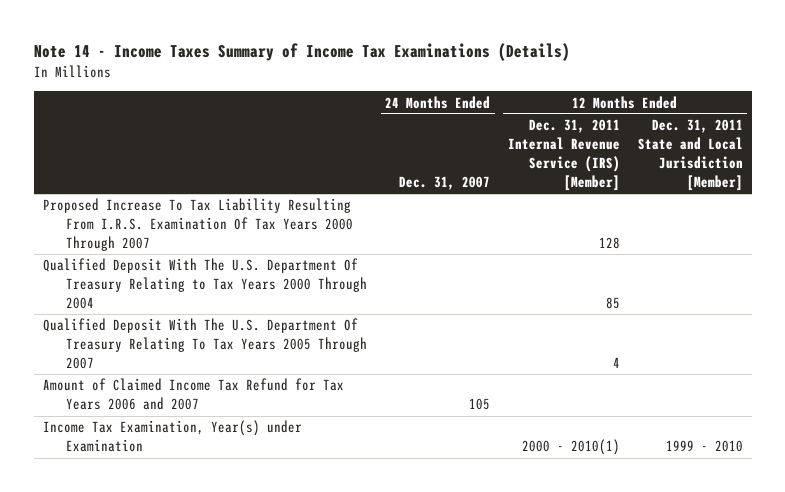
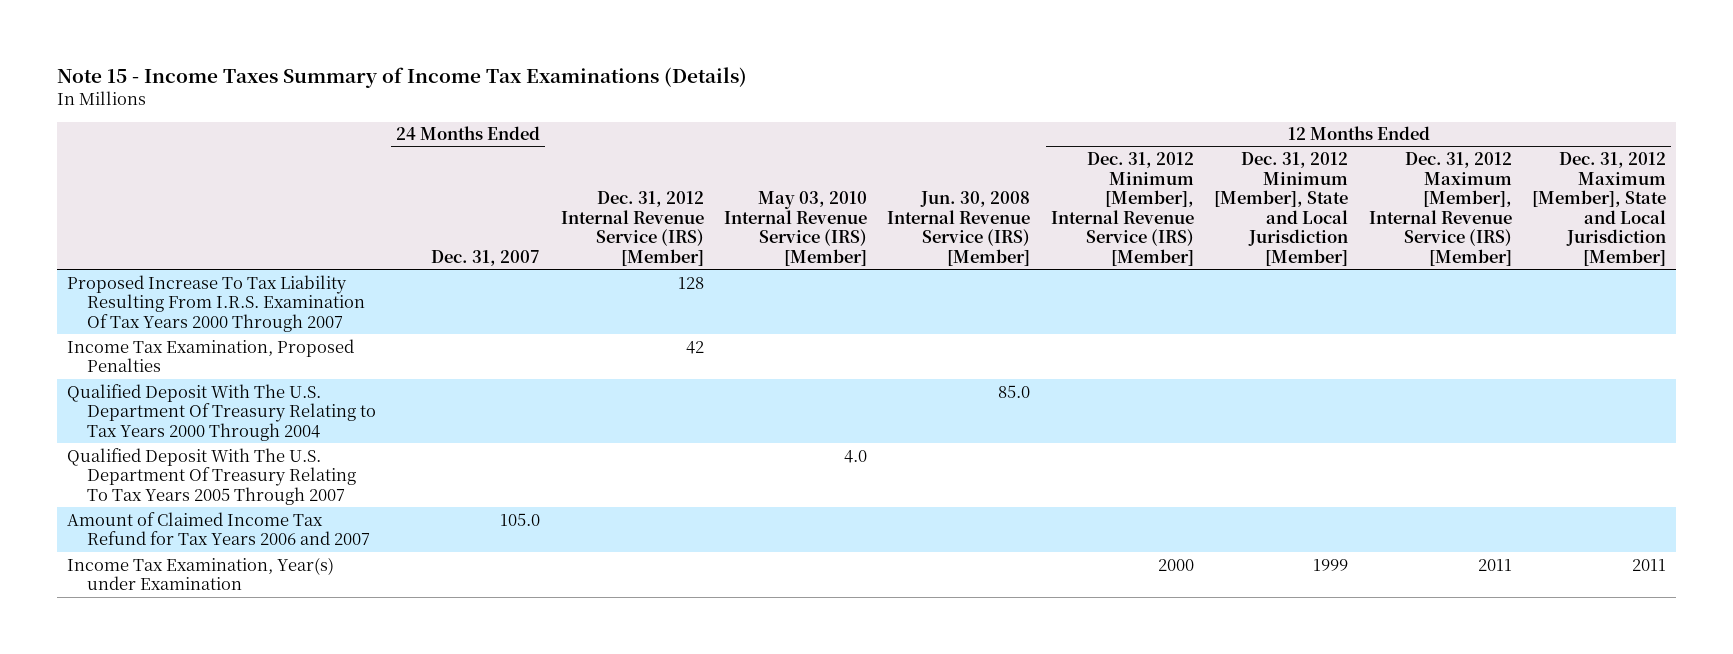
- Note 14 - Income Taxes Summary of Income Tax Examinations (Details)
+ Note 15 - Income Taxes Summary of Income Tax Examinations (Details)
- | 24 Months Ended Dec. 31, 2007 | 12 Months Ended Dec. 31, 2011 Internal Revenue Service (IRS) [Member] | 12 Months Ended Dec. 31, 2011 State and Local Jurisdiction [Member]
+ | 24 Months Ended Dec. 31, 2007 | Dec. 31, 2012 Internal Revenue Service (IRS) [Member] | May 03, 2010 Internal Revenue Service (IRS) [Member] | Jun. 30, 2008 Internal Revenue Service (IRS) [Member] | 12 Months Ended Dec. 31, 2012 Minimum [Member], Internal Revenue Service (IRS) [Member] | 12 Months Ended Dec. 31, 2012 Minimum [Member], State and Local Jurisdiction [Member] | 12 Months Ended Dec. 31, 2012 Maximum [Member], Internal Revenue Service (IRS) [Member] | 12 Months Ended Dec. 31, 2012 Maximum [Member], State and Local Jurisdiction [Member]
+ Income Tax Examination, Proposed Penalties | | 42 | | | | | |
- Amount of Claimed Income Tax Refund for Tax Years 2006 and 2007 | 105 | |
+ Amount of Claimed Income Tax Refund for Tax Years 2006 and 2007 | 105.0 | | | | | | |

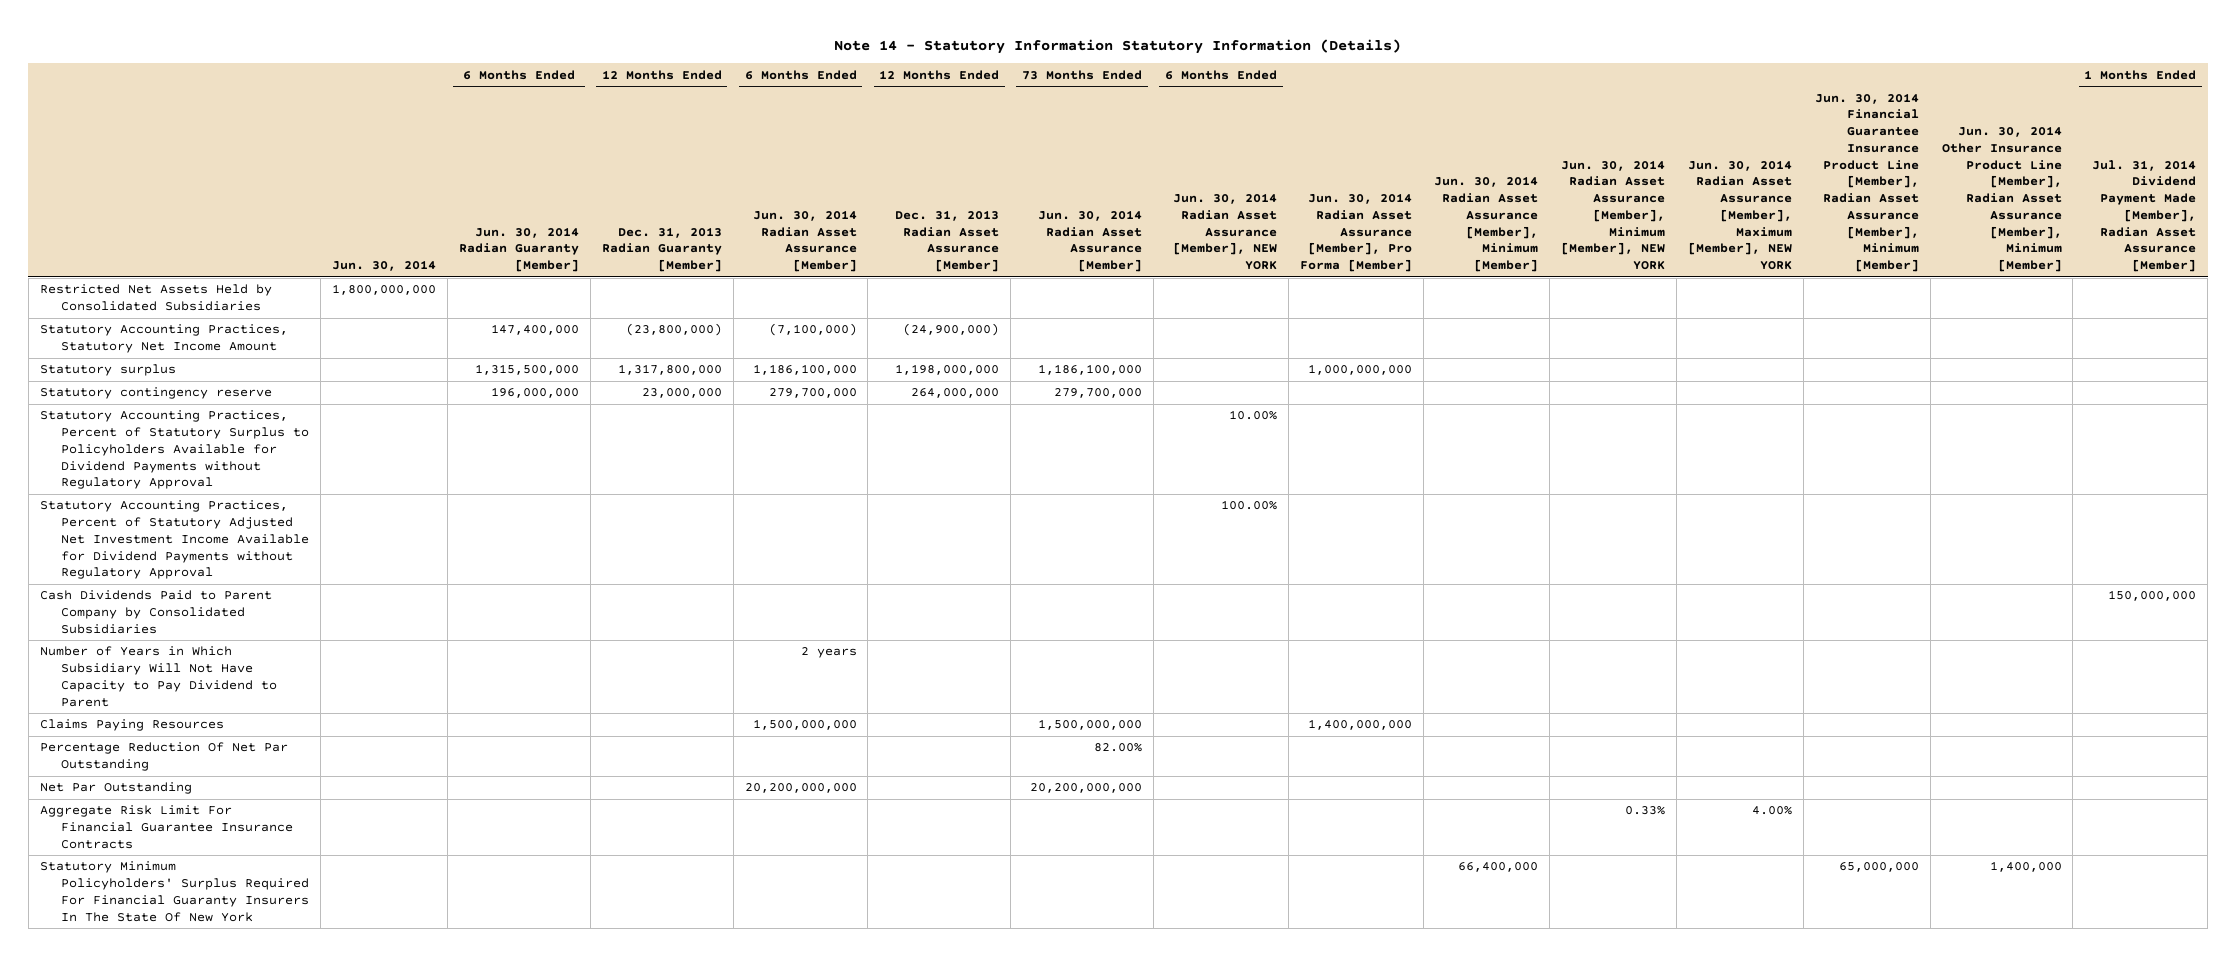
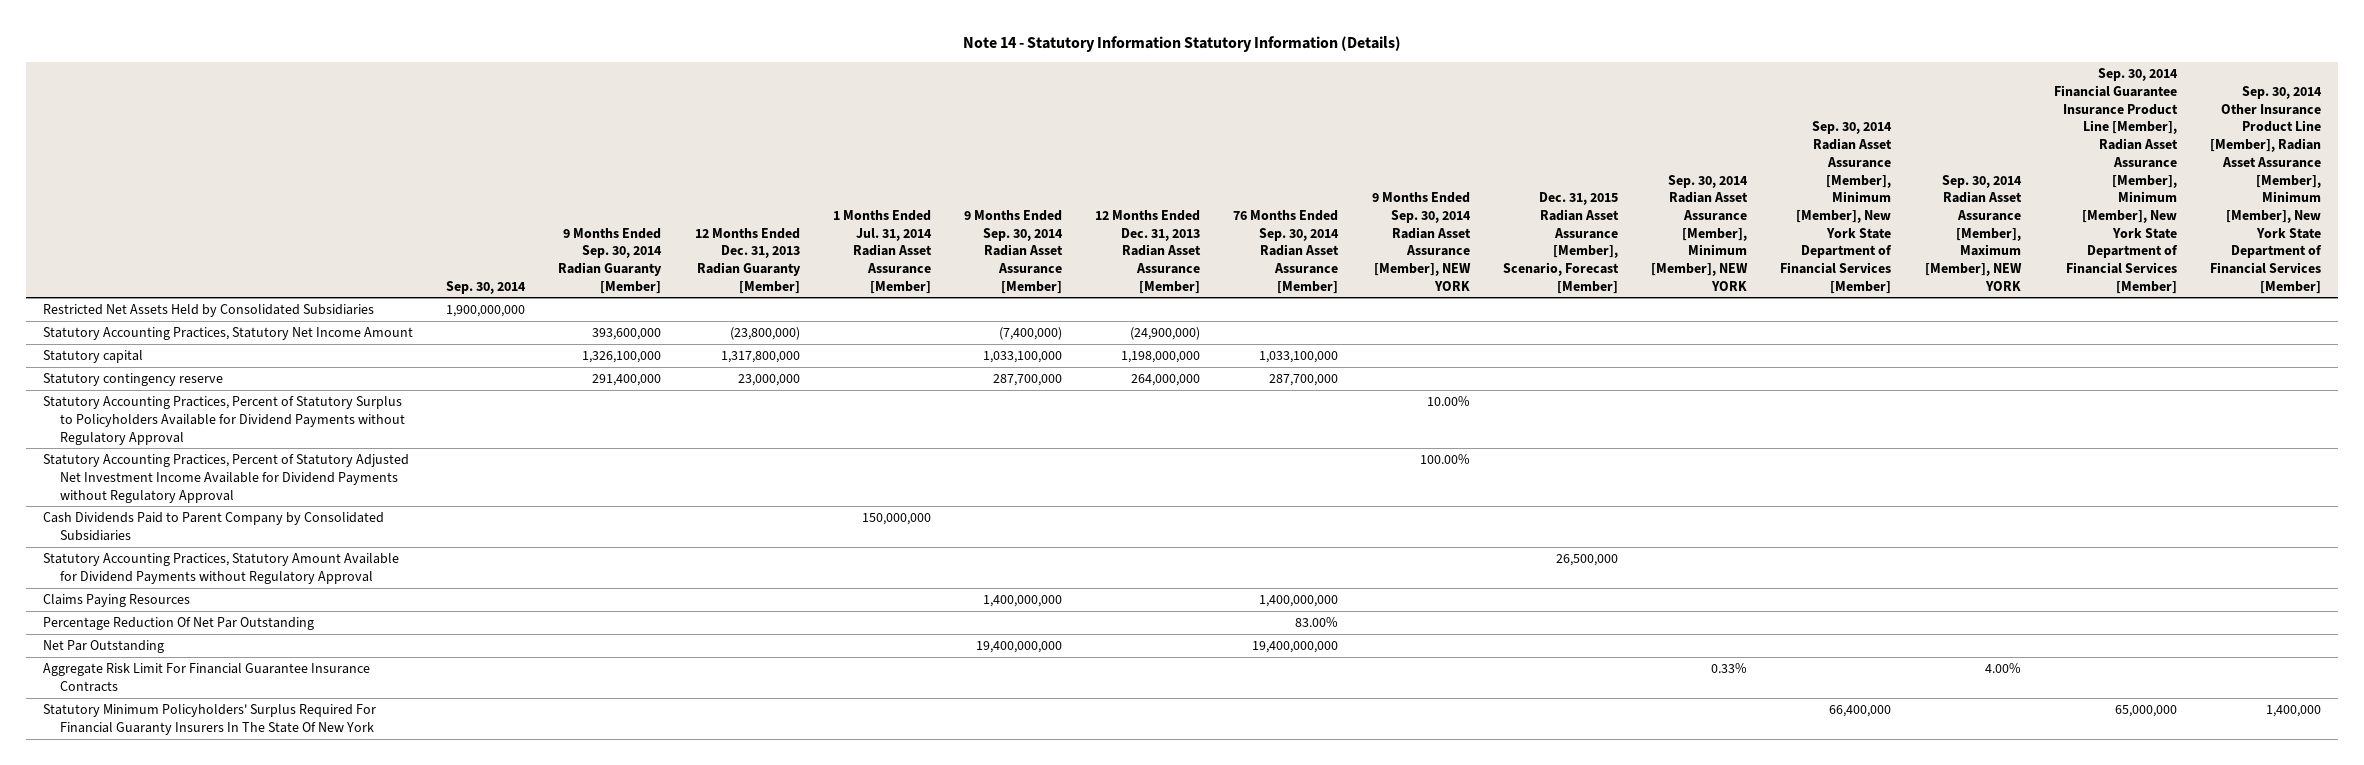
- | Jun. 30, 2014 | 6 Months Ended Jun. 30, 2014 Radian Guaranty [Member] | 12 Months Ended Dec. 31, 2013 Radian Guaranty [Member] | 6 Months Ended Jun. 30, 2014 Radian Asset Assurance [Member] | 12 Months Ended Dec. 31, 2013 Radian Asset Assurance [Member] | 73 Months Ended Jun. 30, 2014 Radian Asset Assurance [Member] | 6 Months Ended Jun. 30, 2014 Radian Asset Assurance [Member], NEW YORK | Jun. 30, 2014 Radian Asset Assurance [Member], Pro Forma [Member] | Jun. 30, 2014 Radian Asset Assurance [Member], Minimum [Member] | Jun. 30, 2014 Radian Asset Assurance [Member], Minimum [Member], NEW YORK | Jun. 30, 2014 Radian Asset Assurance [Member], Maximum [Member], NEW YORK | Jun. 30, 2014 Financial Guarantee Insurance Product Line [Member], Radian Asset Assurance [Member], Minimum [Member] | Jun. 30, 2014 Other Insurance Product Line [Member], Radian Asset Assurance [Member], Minimum [Member] | 1 Months Ended Jul. 31, 2014 Dividend Payment Made [Member], Radian Asset Assurance [Member]
+ | Sep. 30, 2014 | 9 Months Ended Sep. 30, 2014 Radian Guaranty [Member] | 12 Months Ended Dec. 31, 2013 Radian Guaranty [Member] | 1 Months Ended Jul. 31, 2014 Radian Asset Assurance [Member] | 9 Months Ended Sep. 30, 2014 Radian Asset Assurance [Member] | 12 Months Ended Dec. 31, 2013 Radian Asset Assurance [Member] | 76 Months Ended Sep. 30, 2014 Radian Asset Assurance [Member] | 9 Months Ended Sep. 30, 2014 Radian Asset Assurance [Member], NEW YORK | Dec. 31, 2015 Radian Asset Assurance [Member], Scenario, Forecast [Member] | Sep. 30, 2014 Radian Asset Assurance [Member], Minimum [Member], NEW YORK | Sep. 30, 2014 Radian Asset Assurance [Member], Minimum [Member], New York State Department of Financial Services [Member] | Sep. 30, 2014 Radian Asset Assurance [Member], Maximum [Member], NEW YORK | Sep. 30, 2014 Financial Guarantee Insurance Product Line [Member], Radian Asset Assurance [Member], Minimum [Member], New York State Department of Financial Services [Member] | Sep. 30, 2014 Other Insurance Product Line [Member], Radian Asset Assurance [Member], Minimum [Member], New York State Department of Financial Services [Member]
- Statutory surplus | | 1,315,500,000 | 1,317,800,000 | 1,186,100,000 | 1,198,000,000 | 1,186,100,000 | | 1,000,000,000 | | | | | |
+ Statutory capital | | 1,326,100,000 | 1,317,800,000 | | 1,033,100,000 | 1,198,000,000 | 1,033,100,000 | | | | | | |
- Number of Years in Which Subsidiary Will Not Have Capacity to Pay Dividend to Parent | | | | 2 years | | | | | | | | | |
+ Statutory Accounting Practices, Statutory Amount Available for Dividend Payments without Regulatory Approval | | | | | | | | | 26,500,000 | | | | |

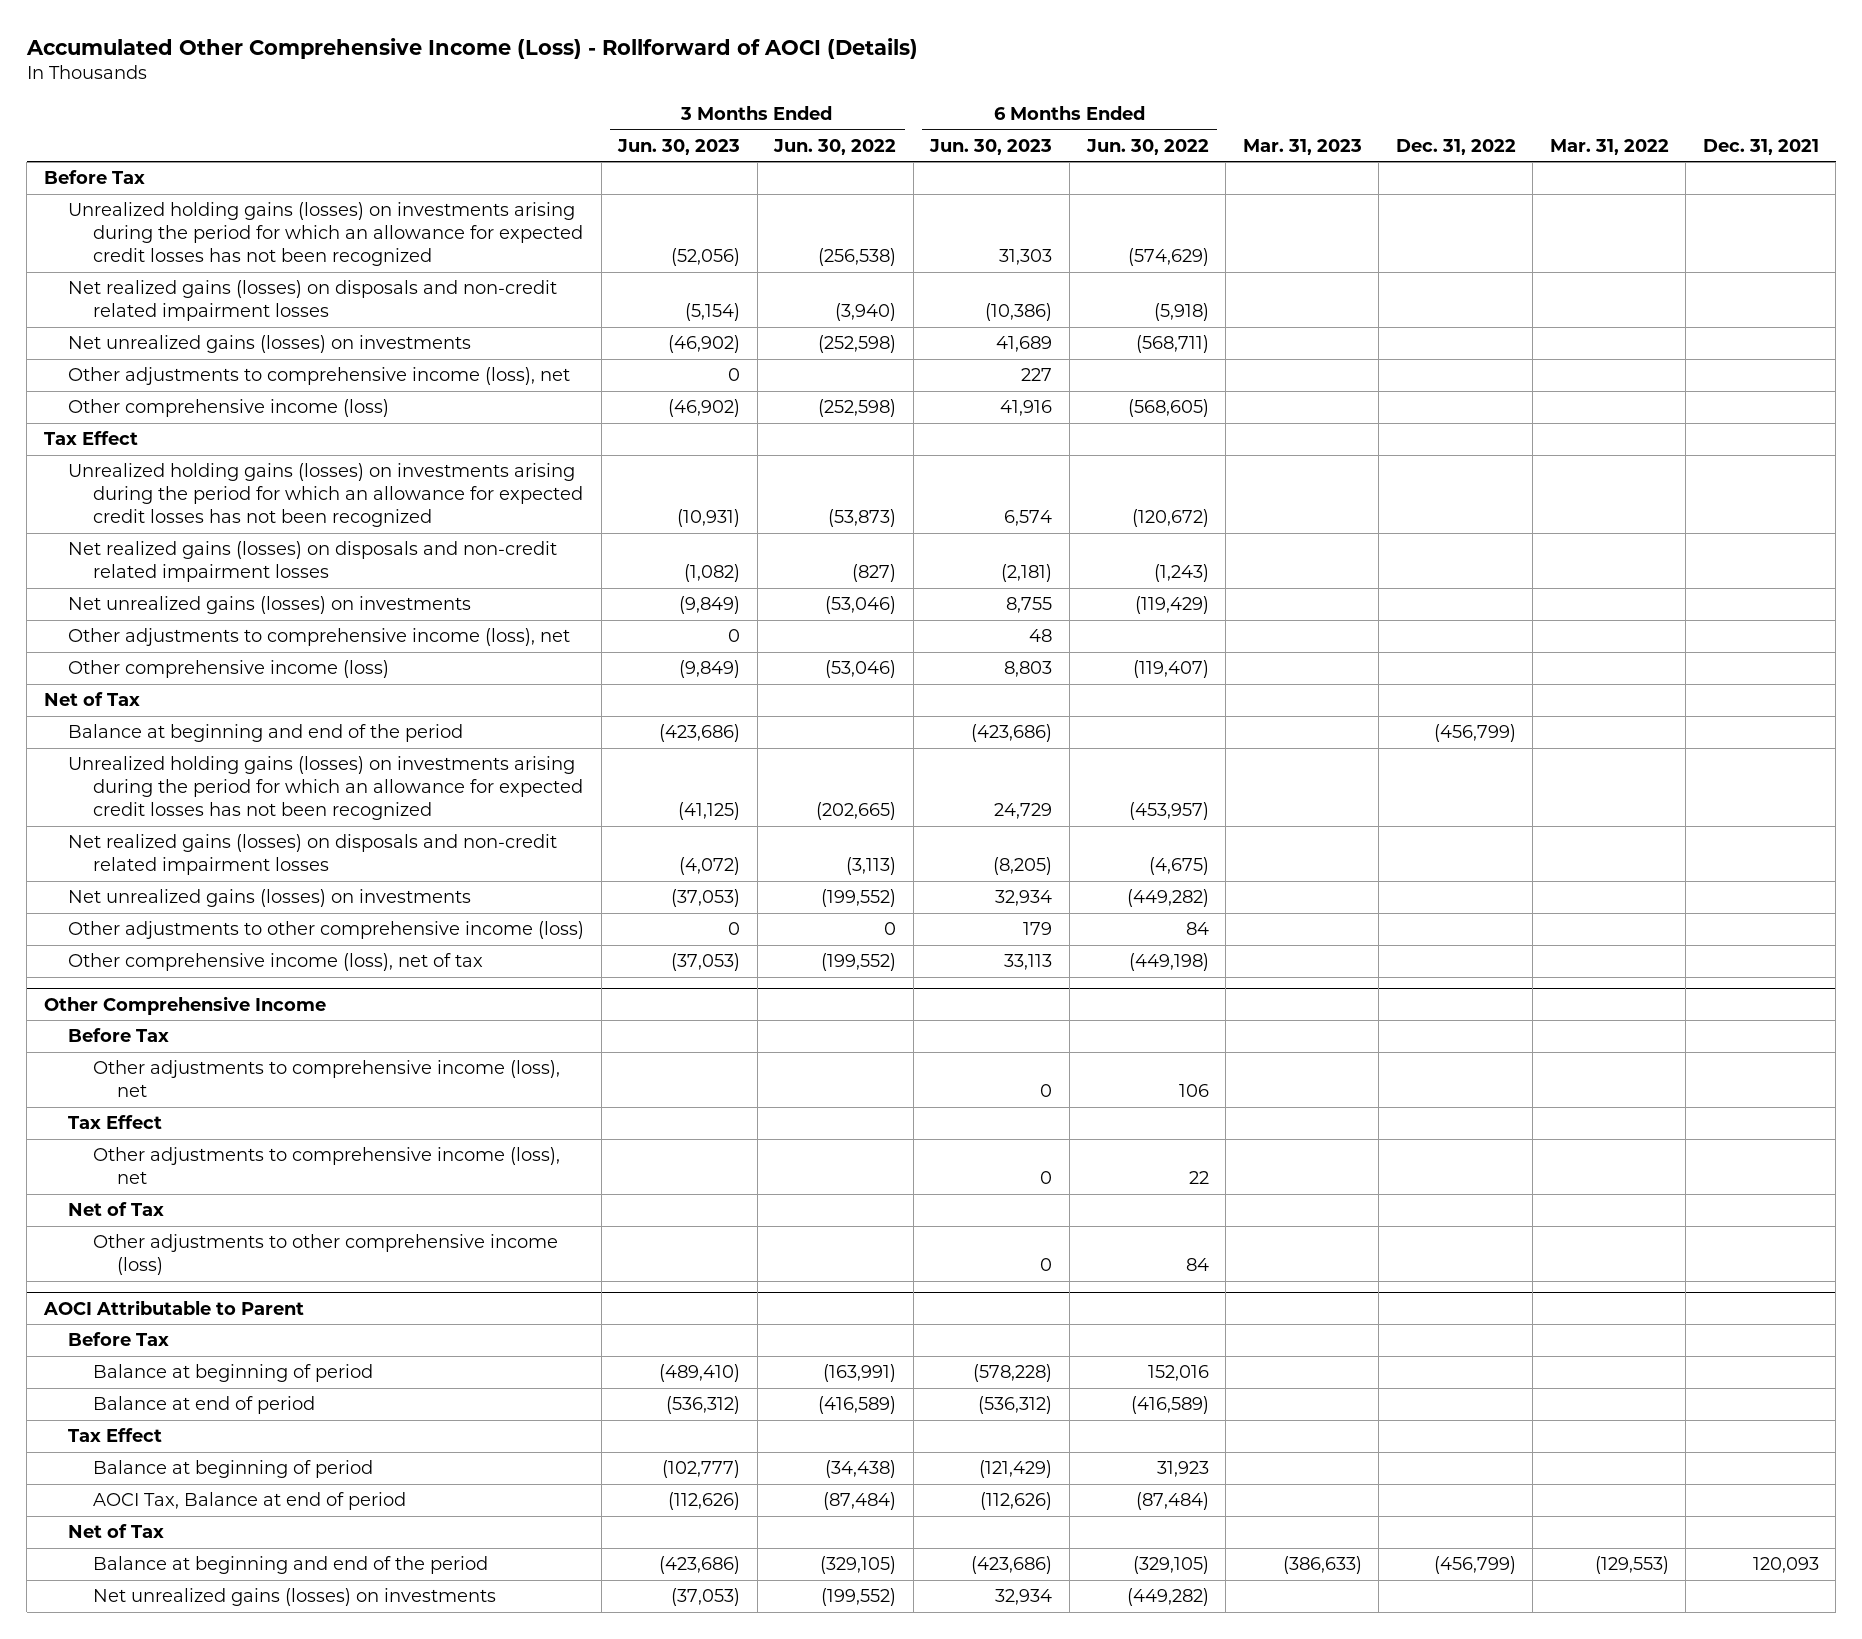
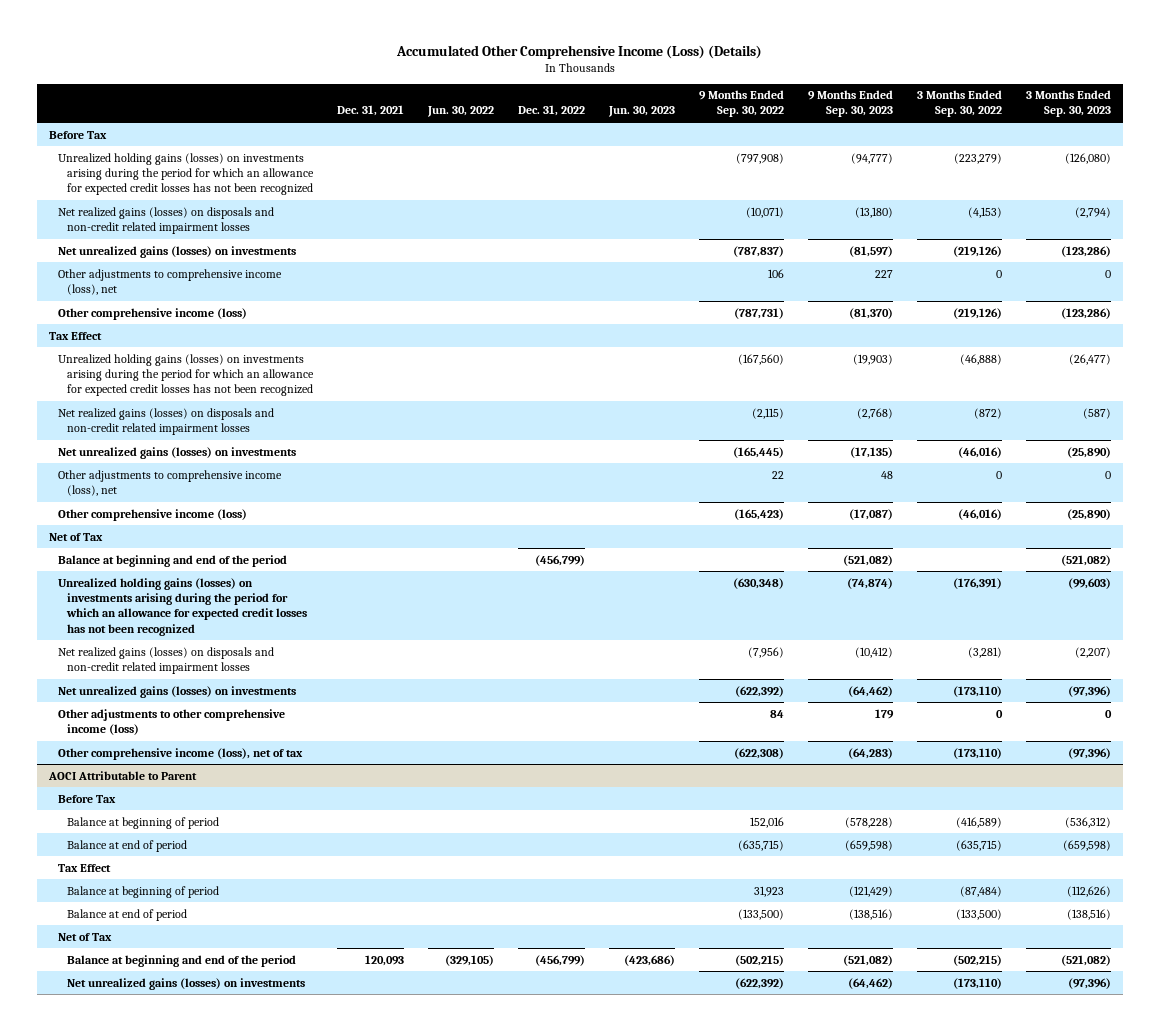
- Accumulated Other Comprehensive Income (Loss) - Rollforward of AOCI (Details)
+ Accumulated Other Comprehensive Income (Loss) (Details)
- | 3 Months Ended Jun. 30, 2023 | 3 Months Ended Jun. 30, 2022 | 6 Months Ended Jun. 30, 2023 | 6 Months Ended Jun. 30, 2022 | Mar. 31, 2023 | Dec. 31, 2022 | Mar. 31, 2022 | Dec. 31, 2021
+ | Dec. 31, 2021 | Jun. 30, 2022 | Dec. 31, 2022 | Jun. 30, 2023 | 9 Months Ended Sep. 30, 2022 | 9 Months Ended Sep. 30, 2023 | 3 Months Ended Sep. 30, 2022 | 3 Months Ended Sep. 30, 2023
- Other Comprehensive Income
- Before Tax
- Other adjustments to comprehensive income (loss), net | | | 0 | 106 | | | |
- Tax Effect
- Other adjustments to comprehensive income (loss), net | | | 0 | 22 | | | |
- Net of Tax
- Other adjustments to other comprehensive income (loss) | | | 0 | 84 | | | |
@ AOCI Attributable to Parent
- AOCI Tax, Balance at end of period | (112,626) | (87,484) | (112,626) | (87,484) | | | |
+ Balance at end of period | | | | | (133,500) | (138,516) | (133,500) | (138,516)

